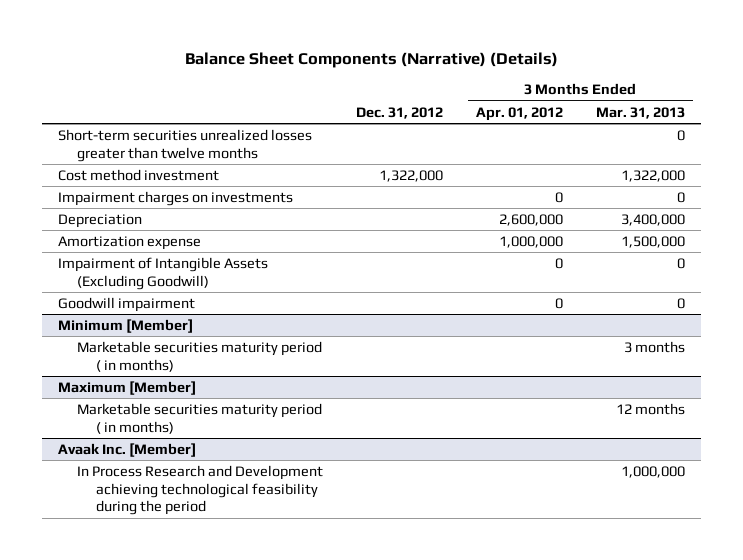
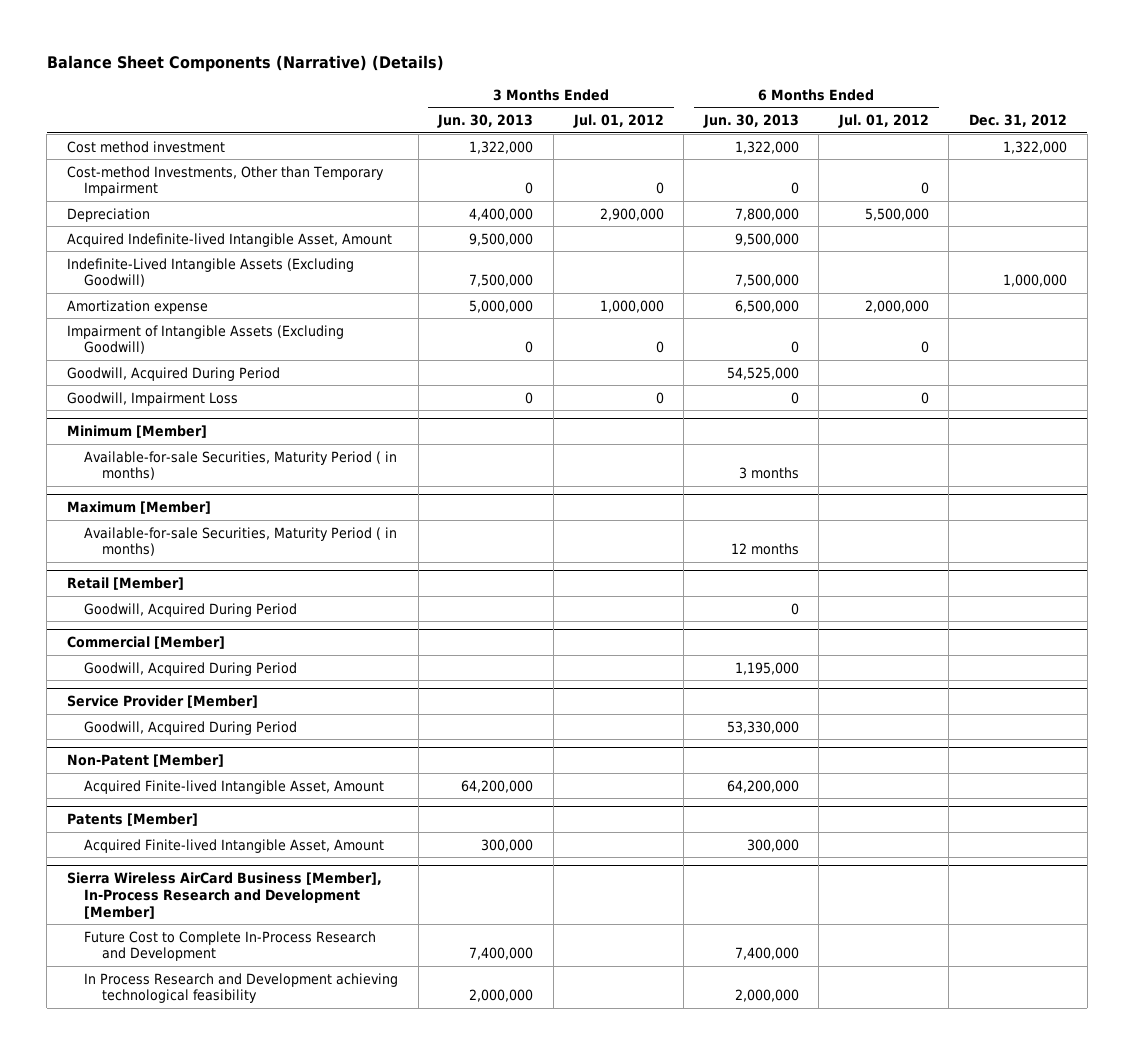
- | Dec. 31, 2012 | 3 Months Ended Apr. 01, 2012 | 3 Months Ended Mar. 31, 2013
+ | 3 Months Ended Jun. 30, 2013 | 3 Months Ended Jul. 01, 2012 | 6 Months Ended Jun. 30, 2013 | 6 Months Ended Jul. 01, 2012 | Dec. 31, 2012
- Short-term securities unrealized losses greater than twelve months | | | 0
- Impairment charges on investments | | 0 | 0
+ Cost-method Investments, Other than Temporary Impairment | 0 | 0 | 0 | 0 |
+ Acquired Indefinite-lived Intangible Asset, Amount | 9,500,000 | | 9,500,000 | |
+ Indefinite-Lived Intangible Assets (Excluding Goodwill) | 7,500,000 | | 7,500,000 | | 1,000,000
- Goodwill impairment | | 0 | 0
+ Goodwill, Acquired During Period | | | 54,525,000 | |
+ Goodwill, Impairment Loss | 0 | 0 | 0 | 0 |
@ Minimum [Member]
- Marketable securities maturity period ( in months) | | | 3 months
+ Available-for-sale Securities, Maturity Period ( in months) | | | 3 months | |
@ Maximum [Member]
- Marketable securities maturity period ( in months) | | | 12 months
- Avaak Inc. [Member]
- In Process Research and Development achieving technological feasibility during the period | | | 1,000,000
@ Maximum [Member]
+ Available-for-sale Securities, Maturity Period ( in months) | | | 12 months | |
+ Retail [Member]
+ Goodwill, Acquired During Period | | | 0 | |
+ Commercial [Member]
+ Goodwill, Acquired During Period | | | 1,195,000 | |
+ Service Provider [Member]
+ Goodwill, Acquired During Period | | | 53,330,000 | |
+ Non-Patent [Member]
+ Acquired Finite-lived Intangible Asset, Amount | 64,200,000 | | 64,200,000 | |
+ Patents [Member]
+ Acquired Finite-lived Intangible Asset, Amount | 300,000 | | 300,000 | |
+ Sierra Wireless AirCard Business [Member], In-Process Research and Development [Member]
+ Future Cost to Complete In-Process Research and Development | 7,400,000 | | 7,400,000 | |
+ In Process Research and Development achieving technological feasibility | 2,000,000 | | 2,000,000 | |

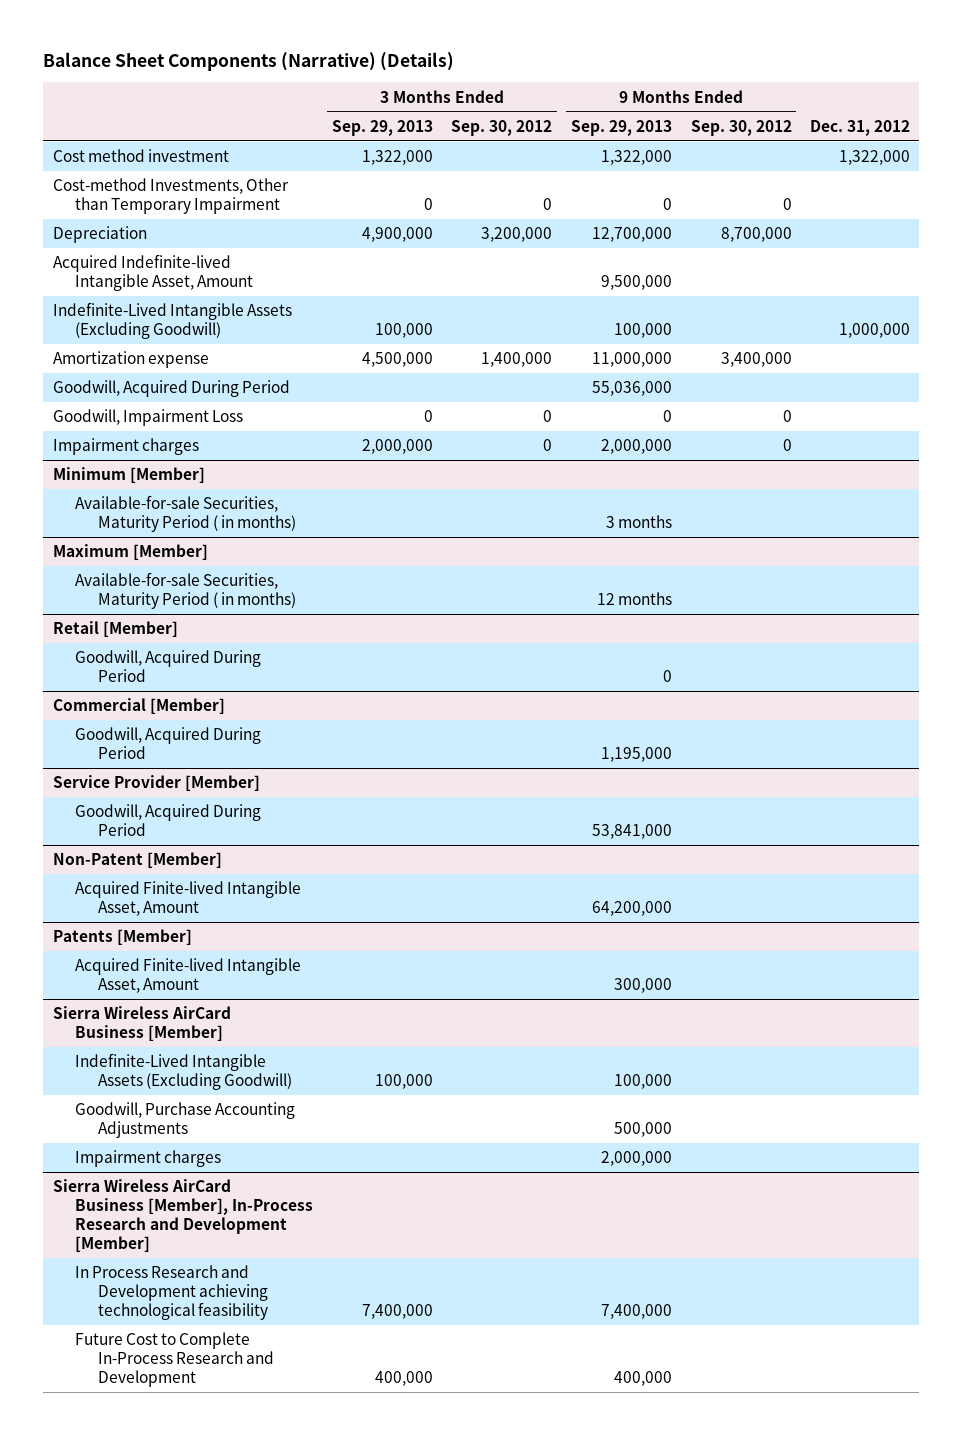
- | 3 Months Ended Jun. 30, 2013 | 3 Months Ended Jul. 01, 2012 | 6 Months Ended Jun. 30, 2013 | 6 Months Ended Jul. 01, 2012 | Dec. 31, 2012
+ | 3 Months Ended Sep. 29, 2013 | 3 Months Ended Sep. 30, 2012 | 9 Months Ended Sep. 29, 2013 | 9 Months Ended Sep. 30, 2012 | Dec. 31, 2012
- Impairment of Intangible Assets (Excluding Goodwill) | 0 | 0 | 0 | 0 |
+ Impairment charges | 2,000,000 | 0 | 2,000,000 | 0 |
+ Sierra Wireless AirCard Business [Member]
+ Indefinite-Lived Intangible Assets (Excluding Goodwill) | 100,000 | | 100,000 | |
+ Goodwill, Purchase Accounting Adjustments | | | 500,000 | |
+ Impairment charges | | | 2,000,000 | |
@ Sierra Wireless AirCard Business [Member], In-Process Research and Development [Member]
moved down: Future Cost to Complete In-Process Research and Development | 400,000 | | 400,000 | |

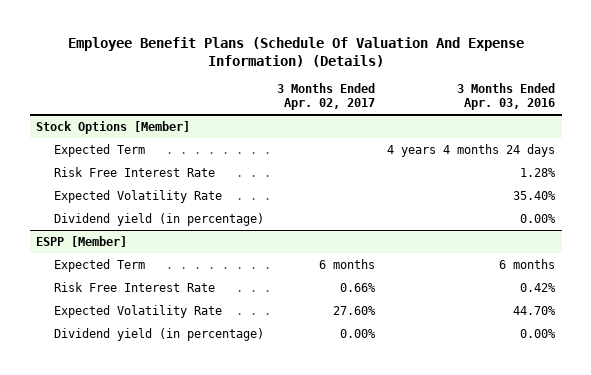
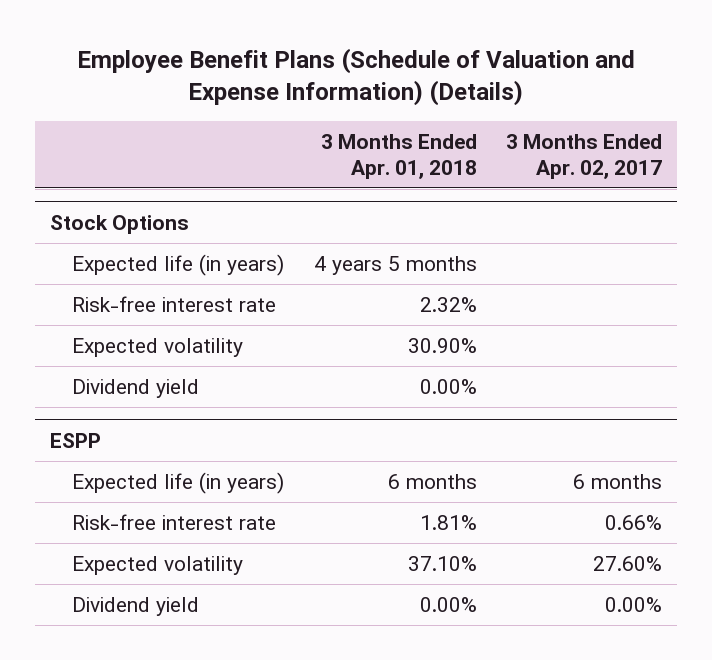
- Employee Benefit Plans (Schedule Of Valuation And Expense Information) (Details)
+ Employee Benefit Plans (Schedule of Valuation and Expense Information) (Details)
- | 3 Months Ended Apr. 02, 2017 | 3 Months Ended Apr. 03, 2016
+ | 3 Months Ended Apr. 01, 2018 | 3 Months Ended Apr. 02, 2017
- Stock Options [Member]
- Expected Term | | 4 years 4 months 24 days
- Risk Free Interest Rate | | 1.28%
- Expected Volatility Rate | | 35.40%
- Dividend yield (in percentage) | | 0.00%
- ESPP [Member]
- Expected Term | 6 months | 6 months
- Risk Free Interest Rate | 0.66% | 0.42%
- Expected Volatility Rate | 27.60% | 44.70%
- Dividend yield (in percentage) | 0.00% | 0.00%
+ Stock Options
+ Expected life (in years) | 4 years 5 months |
+ Risk-free interest rate | 2.32% |
+ Expected volatility | 30.90% |
+ Dividend yield | 0.00% |
+ ESPP
+ Expected life (in years) | 6 months | 6 months
+ Risk-free interest rate | 1.81% | 0.66%
+ Expected volatility | 37.10% | 27.60%
+ Dividend yield | 0.00% | 0.00%

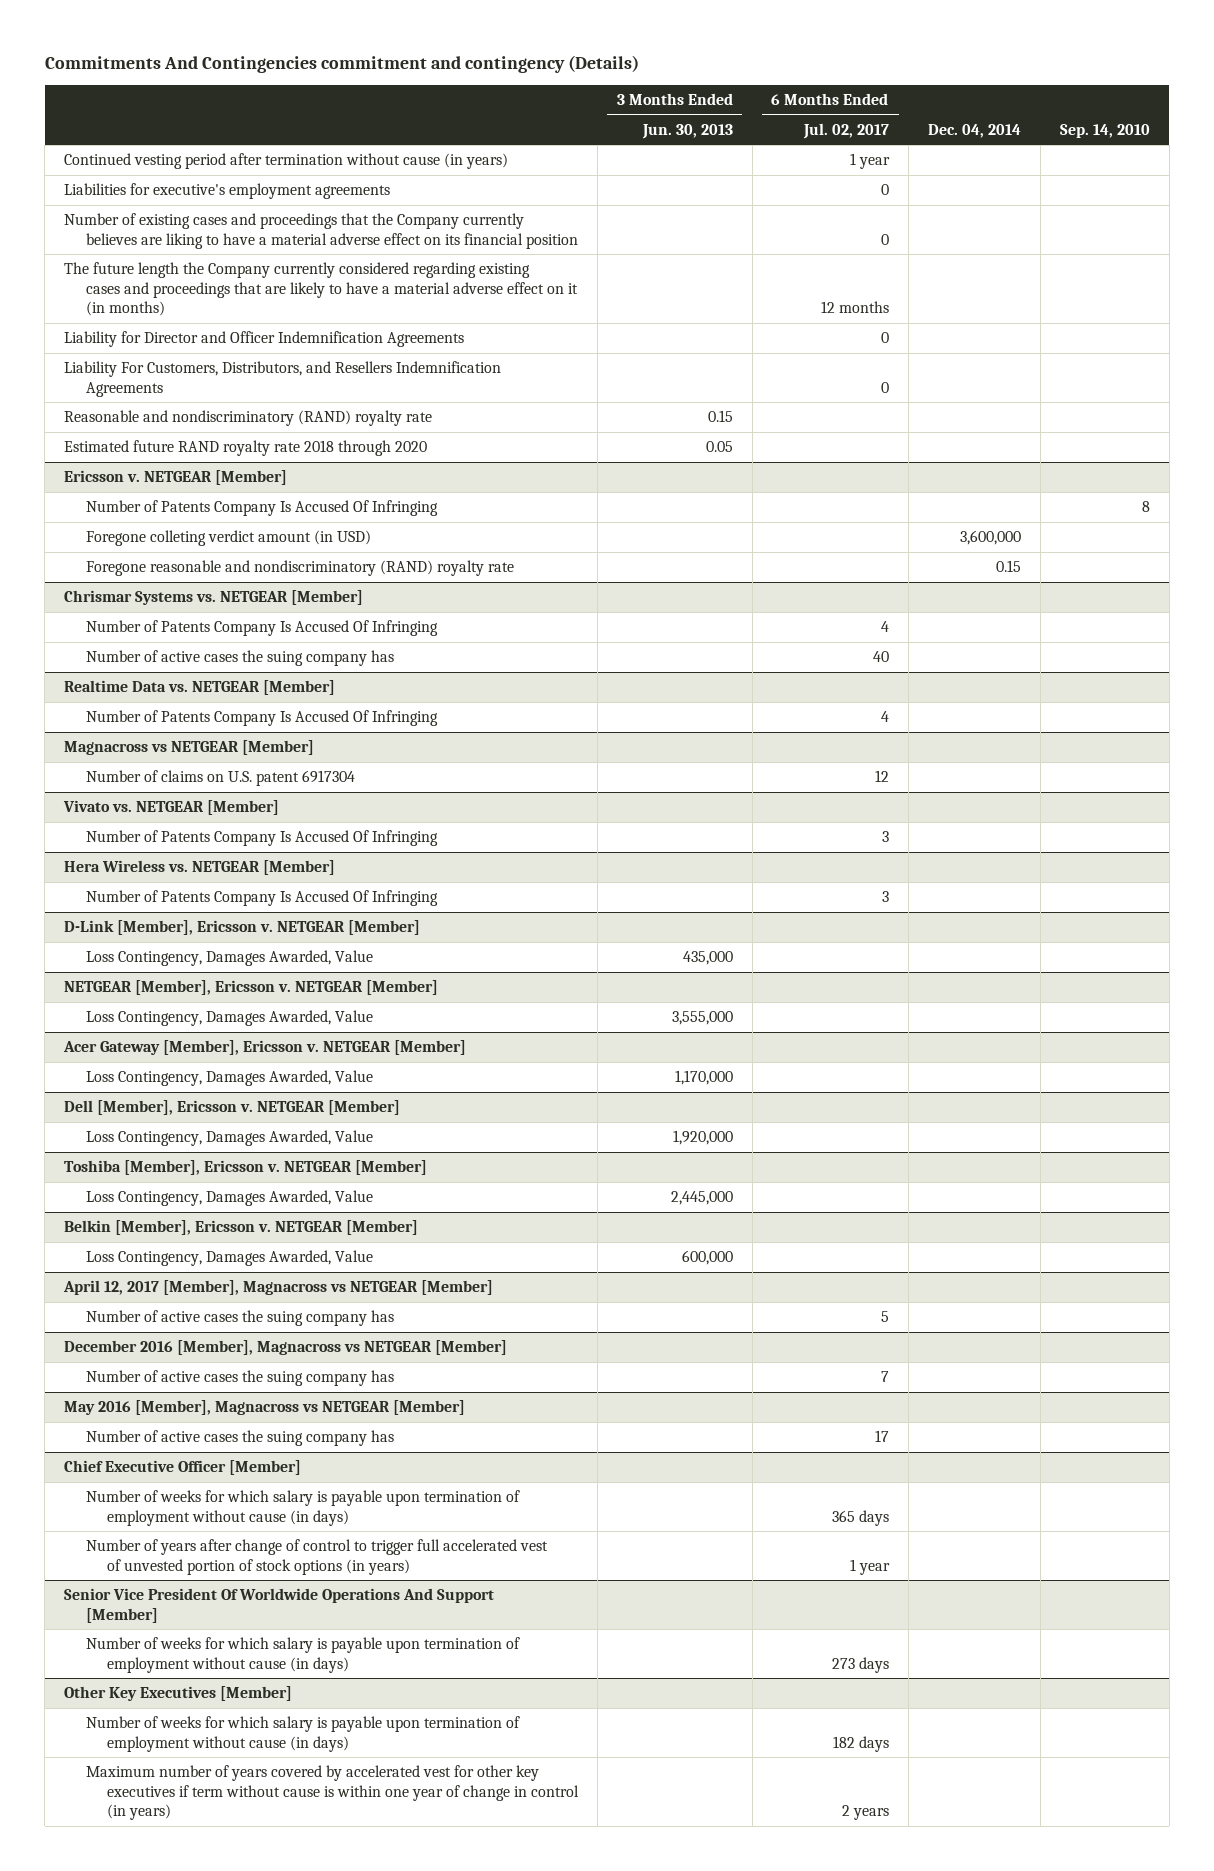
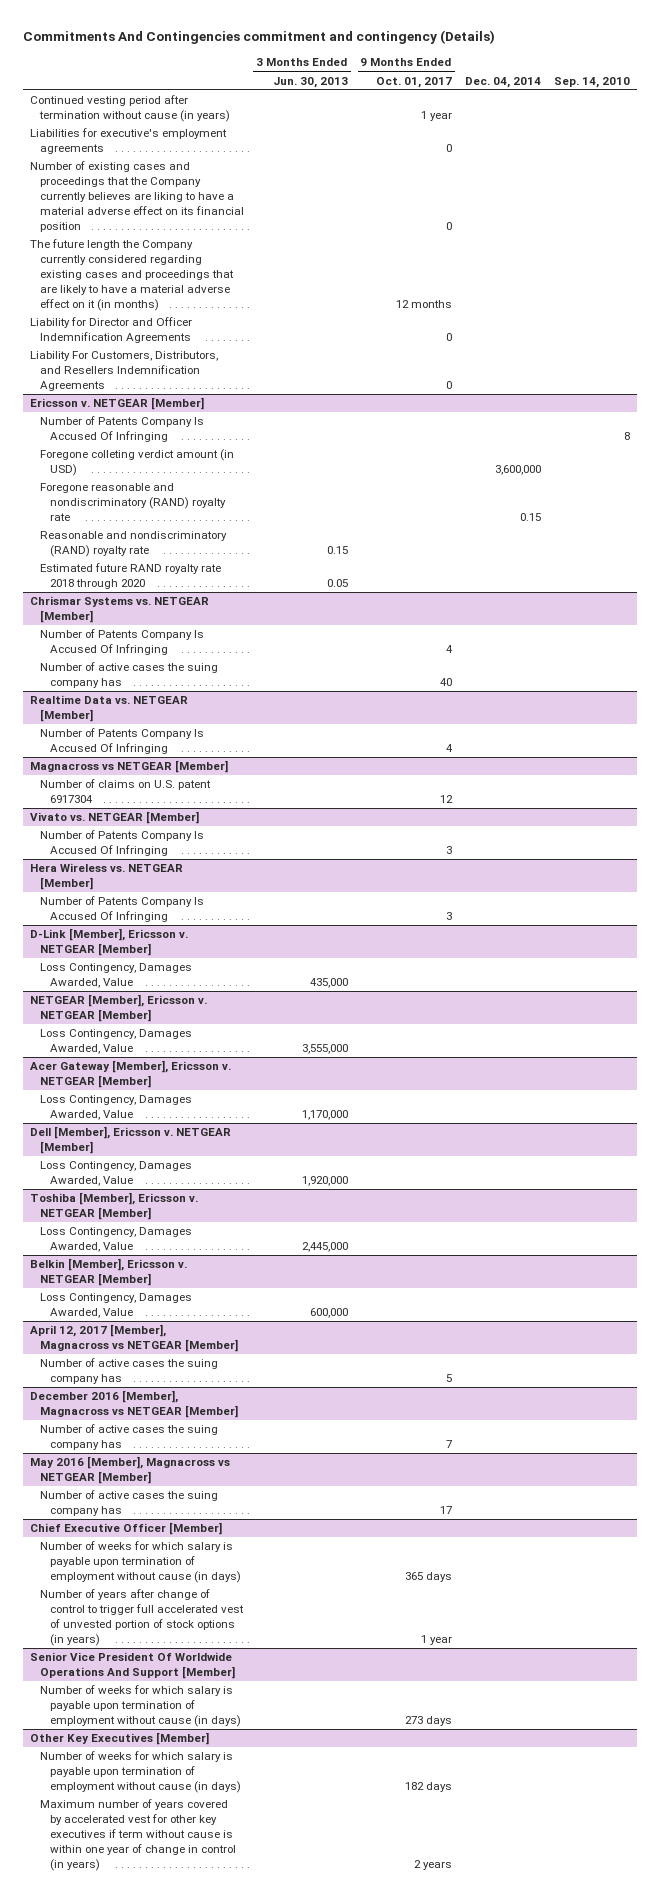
- | 3 Months Ended Jun. 30, 2013 | 6 Months Ended Jul. 02, 2017 | Dec. 04, 2014 | Sep. 14, 2010
+ | 3 Months Ended Jun. 30, 2013 | 9 Months Ended Oct. 01, 2017 | Dec. 04, 2014 | Sep. 14, 2010
- Reasonable and nondiscriminatory (RAND) royalty rate | 0.15 | | |
- Estimated future RAND royalty rate 2018 through 2020 | 0.05 | | |
@ Ericsson v. NETGEAR [Member]
+ Reasonable and nondiscriminatory (RAND) royalty rate | 0.15 | | |
+ Estimated future RAND royalty rate 2018 through 2020 | 0.05 | | |

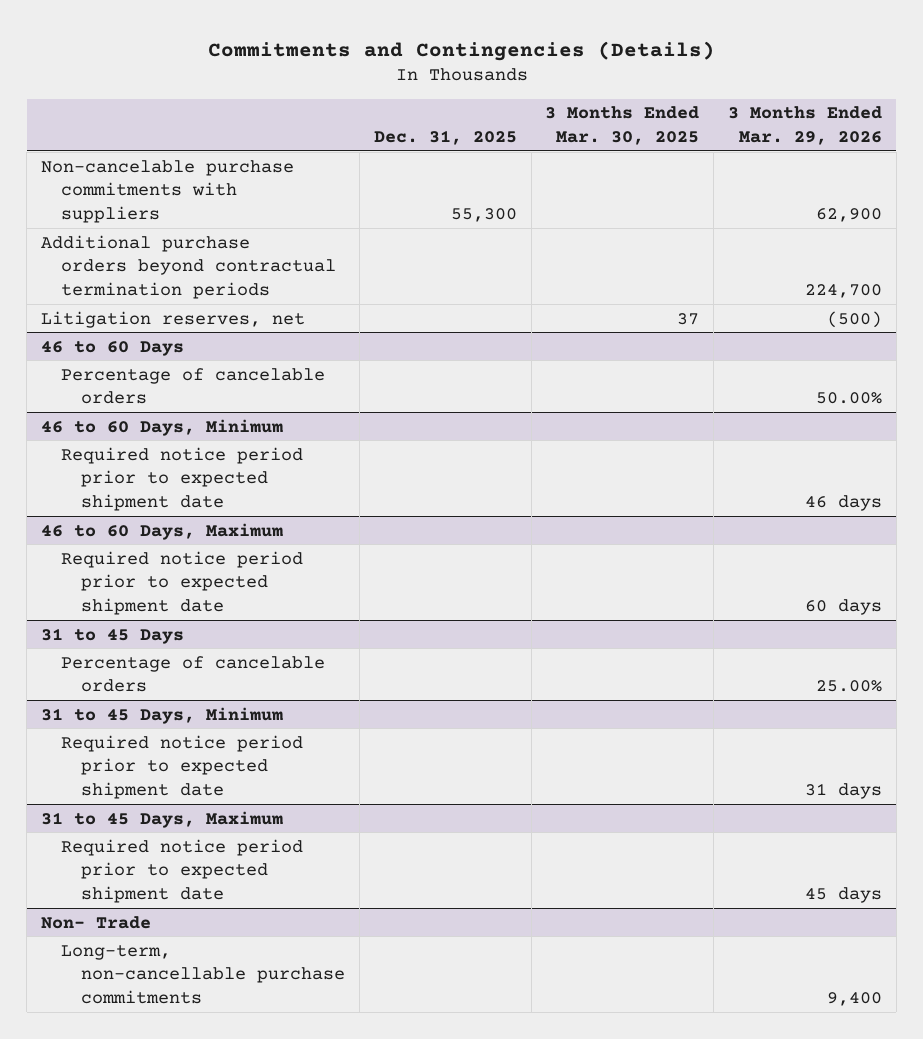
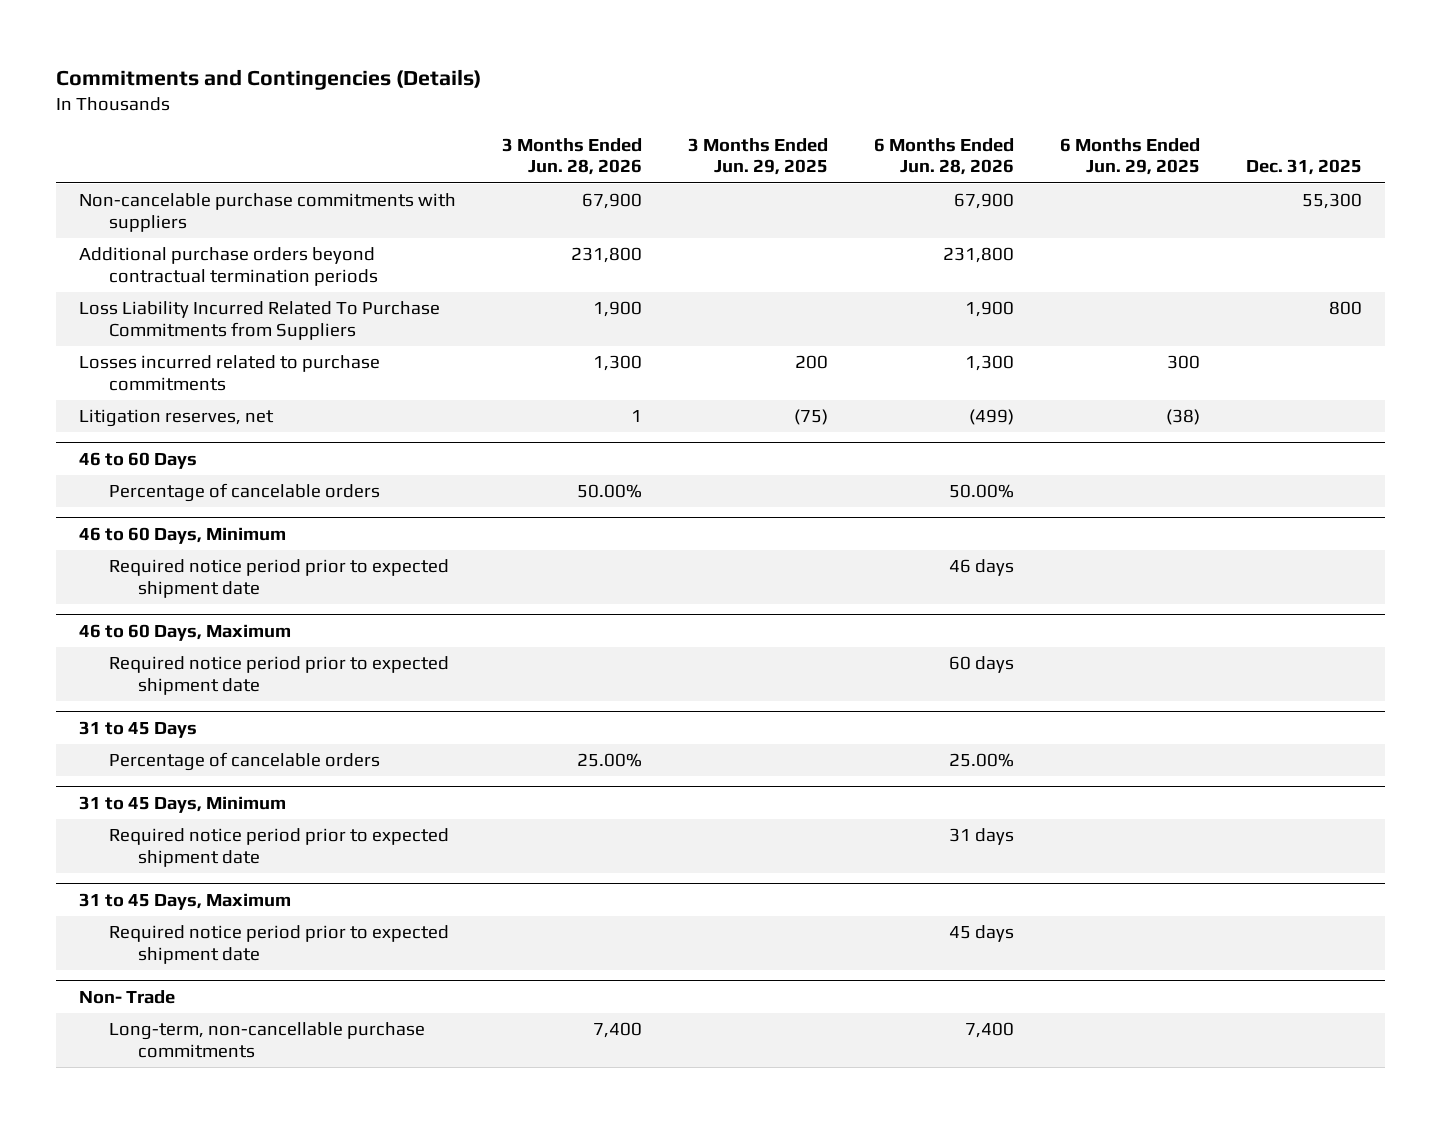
- | Dec. 31, 2025 | 3 Months Ended Mar. 30, 2025 | 3 Months Ended Mar. 29, 2026
+ | 3 Months Ended Jun. 28, 2026 | 3 Months Ended Jun. 29, 2025 | 6 Months Ended Jun. 28, 2026 | 6 Months Ended Jun. 29, 2025 | Dec. 31, 2025
+ Loss Liability Incurred Related To Purchase Commitments from Suppliers | 1,900 | | 1,900 | | 800
+ Losses incurred related to purchase commitments | 1,300 | 200 | 1,300 | 300 |

